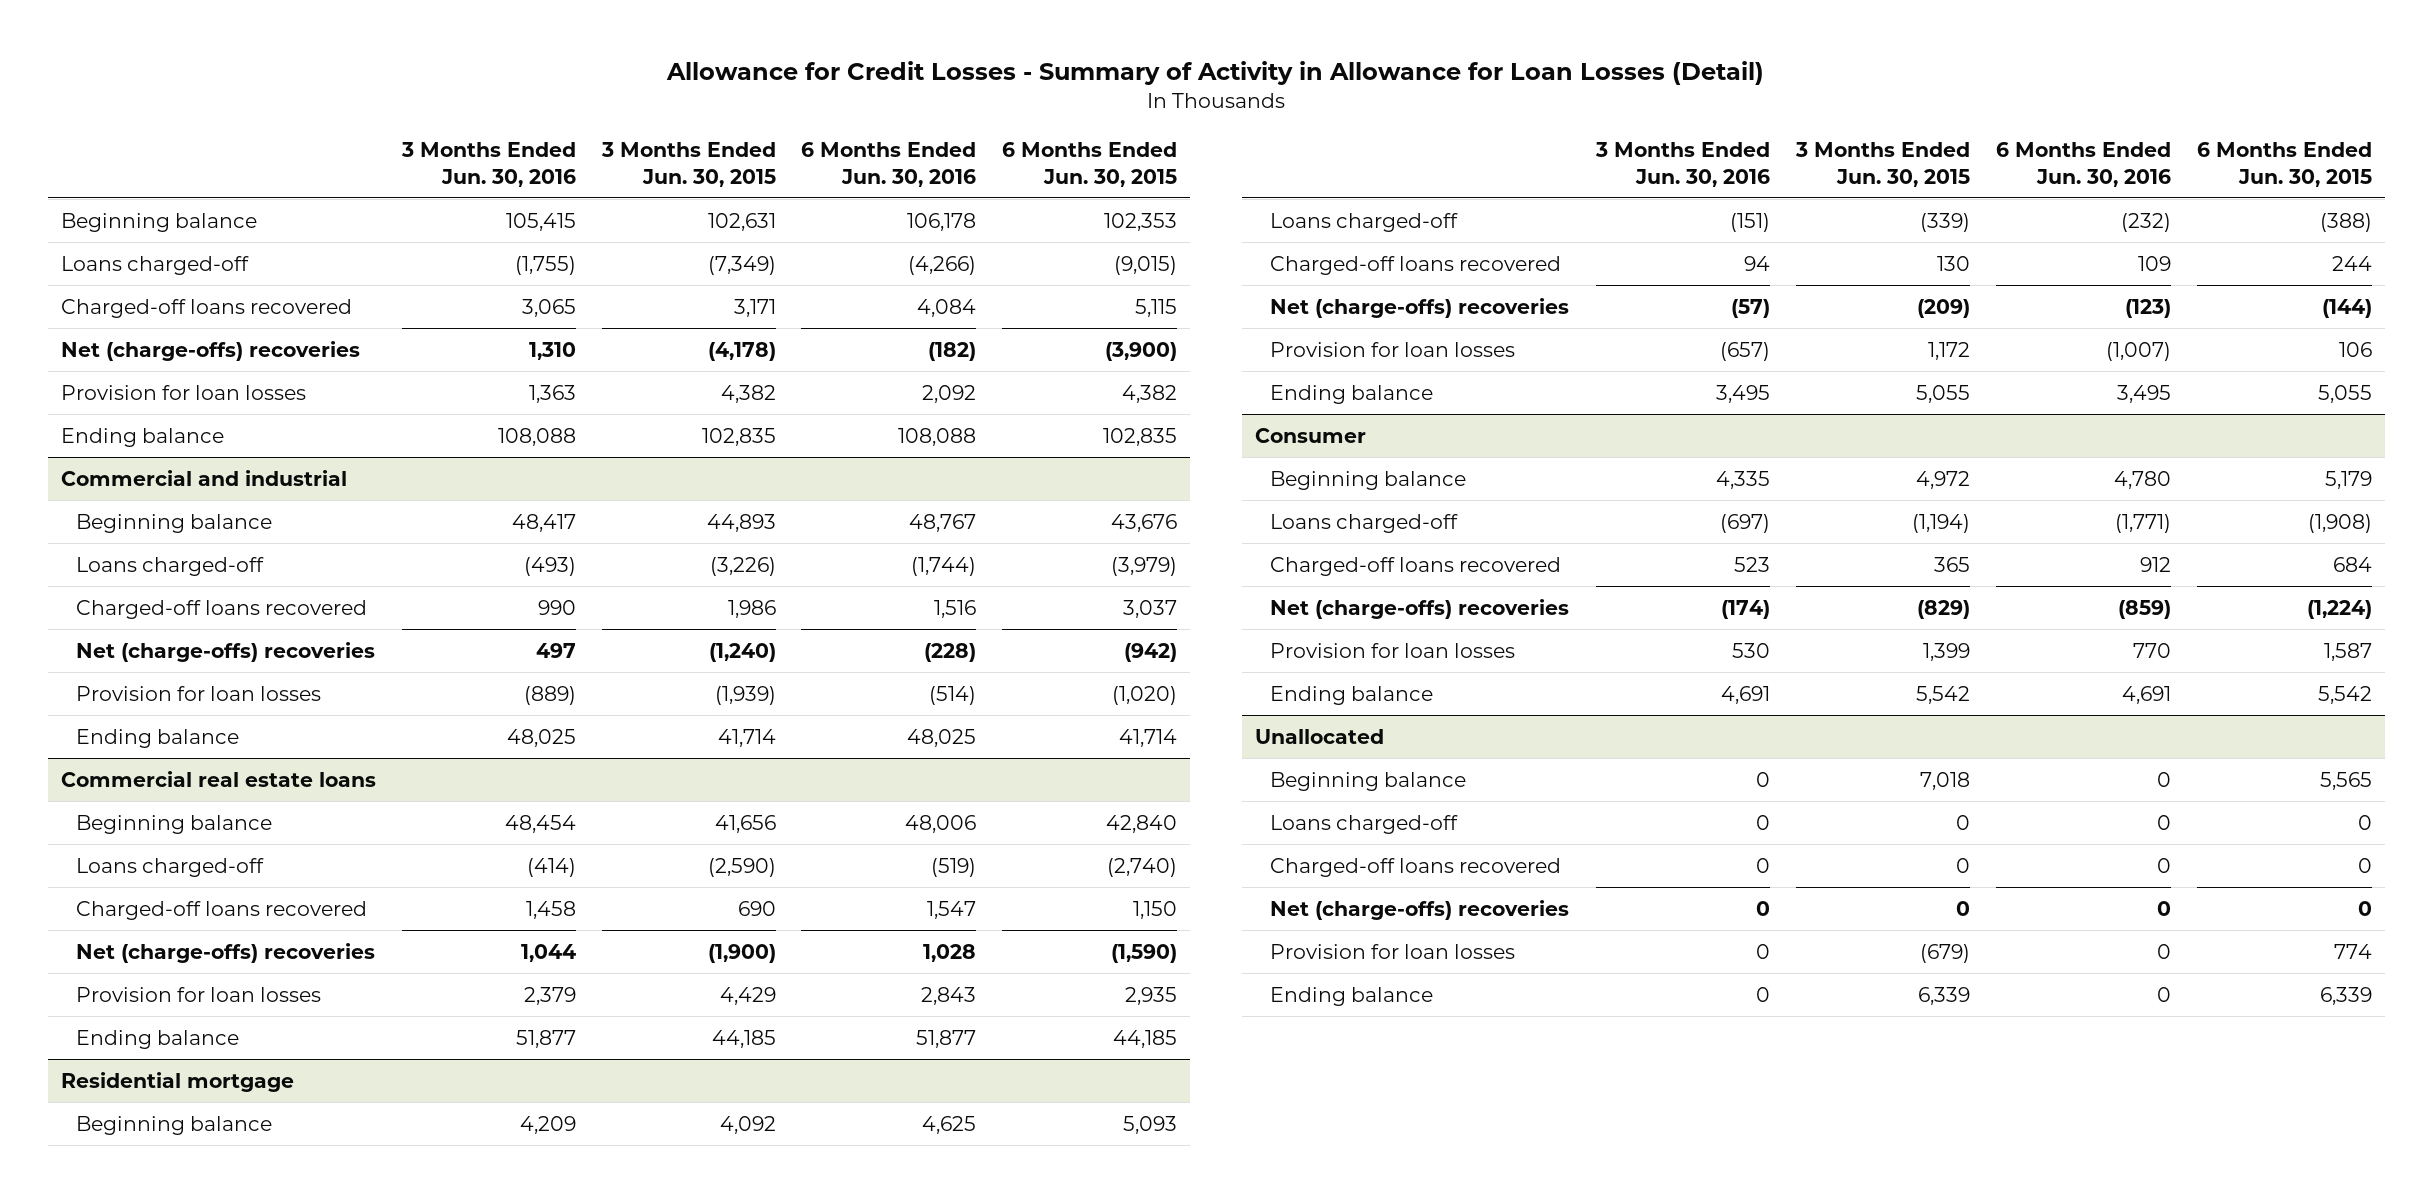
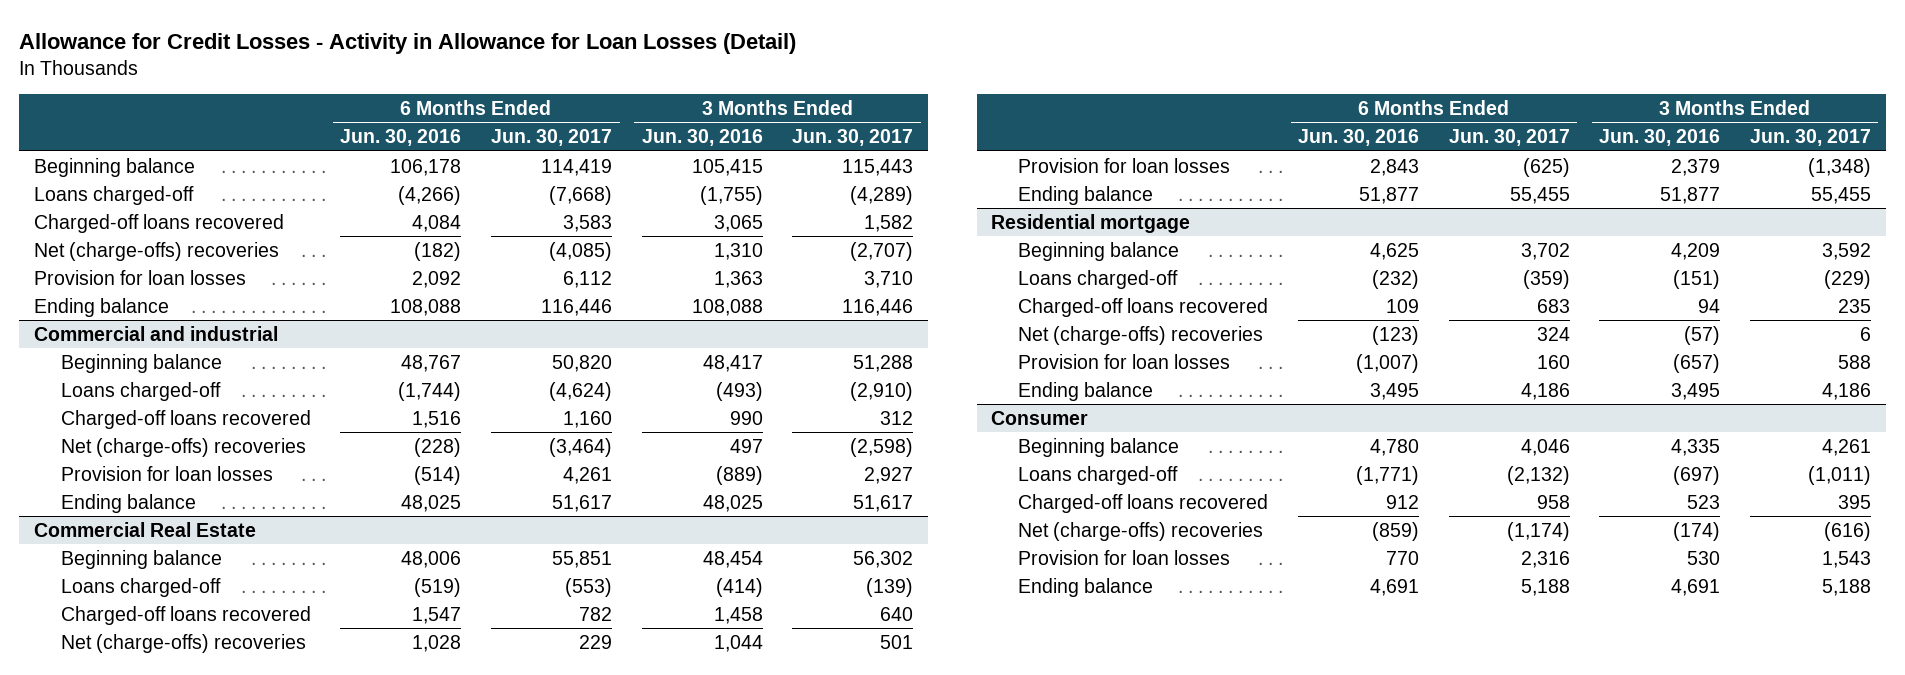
- Allowance for Credit Losses - Summary of Activity in Allowance for Loan Losses (Detail)
+ Allowance for Credit Losses - Activity in Allowance for Loan Losses (Detail)
- | 3 Months Ended Jun. 30, 2016 | 3 Months Ended Jun. 30, 2015 | 6 Months Ended Jun. 30, 2016 | 6 Months Ended Jun. 30, 2015
+ | 6 Months Ended Jun. 30, 2016 | 6 Months Ended Jun. 30, 2017 | 3 Months Ended Jun. 30, 2016 | 3 Months Ended Jun. 30, 2017
- Commercial real estate loans
+ Commercial Real Estate
- Unallocated
- Beginning balance | 0 | 7,018 | 0 | 5,565
- Loans charged-off | 0 | 0 | 0 | 0
- Charged-off loans recovered | 0 | 0 | 0 | 0
- Net (charge-offs) recoveries | 0 | 0 | 0 | 0
- Provision for loan losses | 0 | (679) | 0 | 774
- Ending balance | 0 | 6,339 | 0 | 6,339

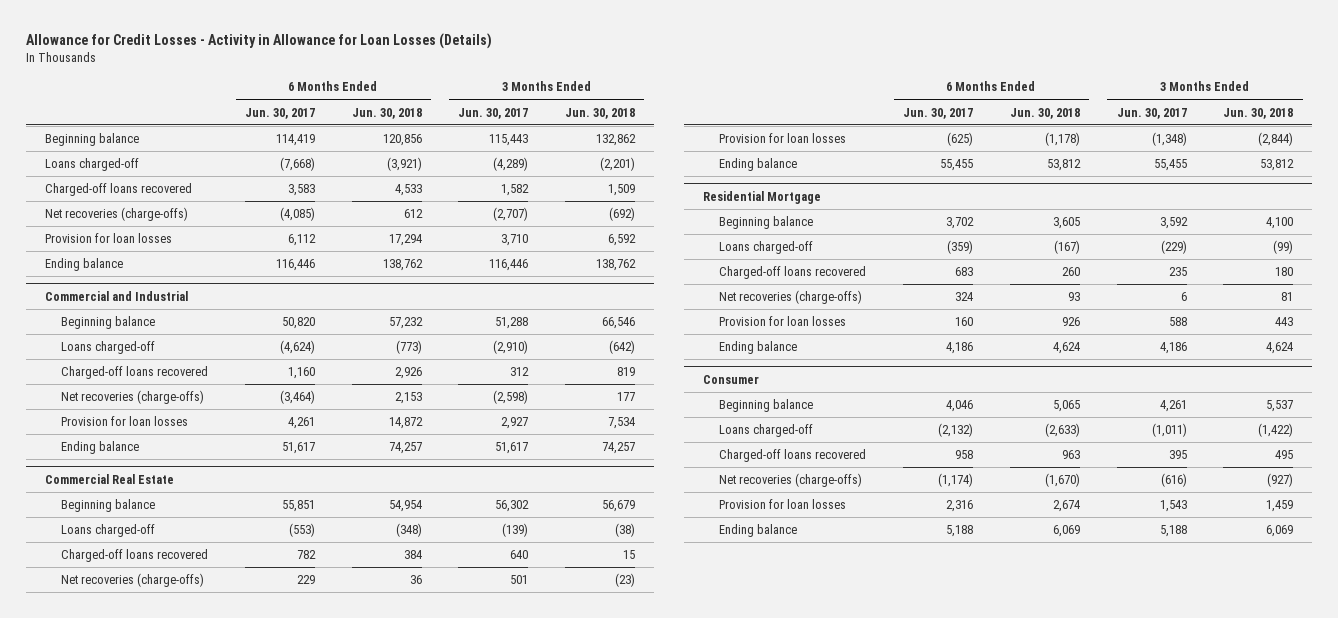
- Allowance for Credit Losses - Activity in Allowance for Loan Losses (Detail)
+ Allowance for Credit Losses - Activity in Allowance for Loan Losses (Details)
- | 6 Months Ended Jun. 30, 2016 | 6 Months Ended Jun. 30, 2017 | 3 Months Ended Jun. 30, 2016 | 3 Months Ended Jun. 30, 2017
+ | 6 Months Ended Jun. 30, 2017 | 6 Months Ended Jun. 30, 2018 | 3 Months Ended Jun. 30, 2017 | 3 Months Ended Jun. 30, 2018
- Net (charge-offs) recoveries | (182) | (4,085) | 1,310 | (2,707)
+ Net recoveries (charge-offs) | (4,085) | 612 | (2,707) | (692)
- Commercial and industrial
+ Commercial and Industrial
- Net (charge-offs) recoveries | (228) | (3,464) | 497 | (2,598)
+ Net recoveries (charge-offs) | (3,464) | 2,153 | (2,598) | 177
@ Commercial Real Estate
- Net (charge-offs) recoveries | 1,028 | 229 | 1,044 | 501
+ Net recoveries (charge-offs) | 229 | 36 | 501 | (23)
- Residential mortgage
+ Residential Mortgage
- Net (charge-offs) recoveries | (123) | 324 | (57) | 6
+ Net recoveries (charge-offs) | 324 | 93 | 6 | 81
@ Consumer
- Net (charge-offs) recoveries | (859) | (1,174) | (174) | (616)
+ Net recoveries (charge-offs) | (1,174) | (1,670) | (616) | (927)

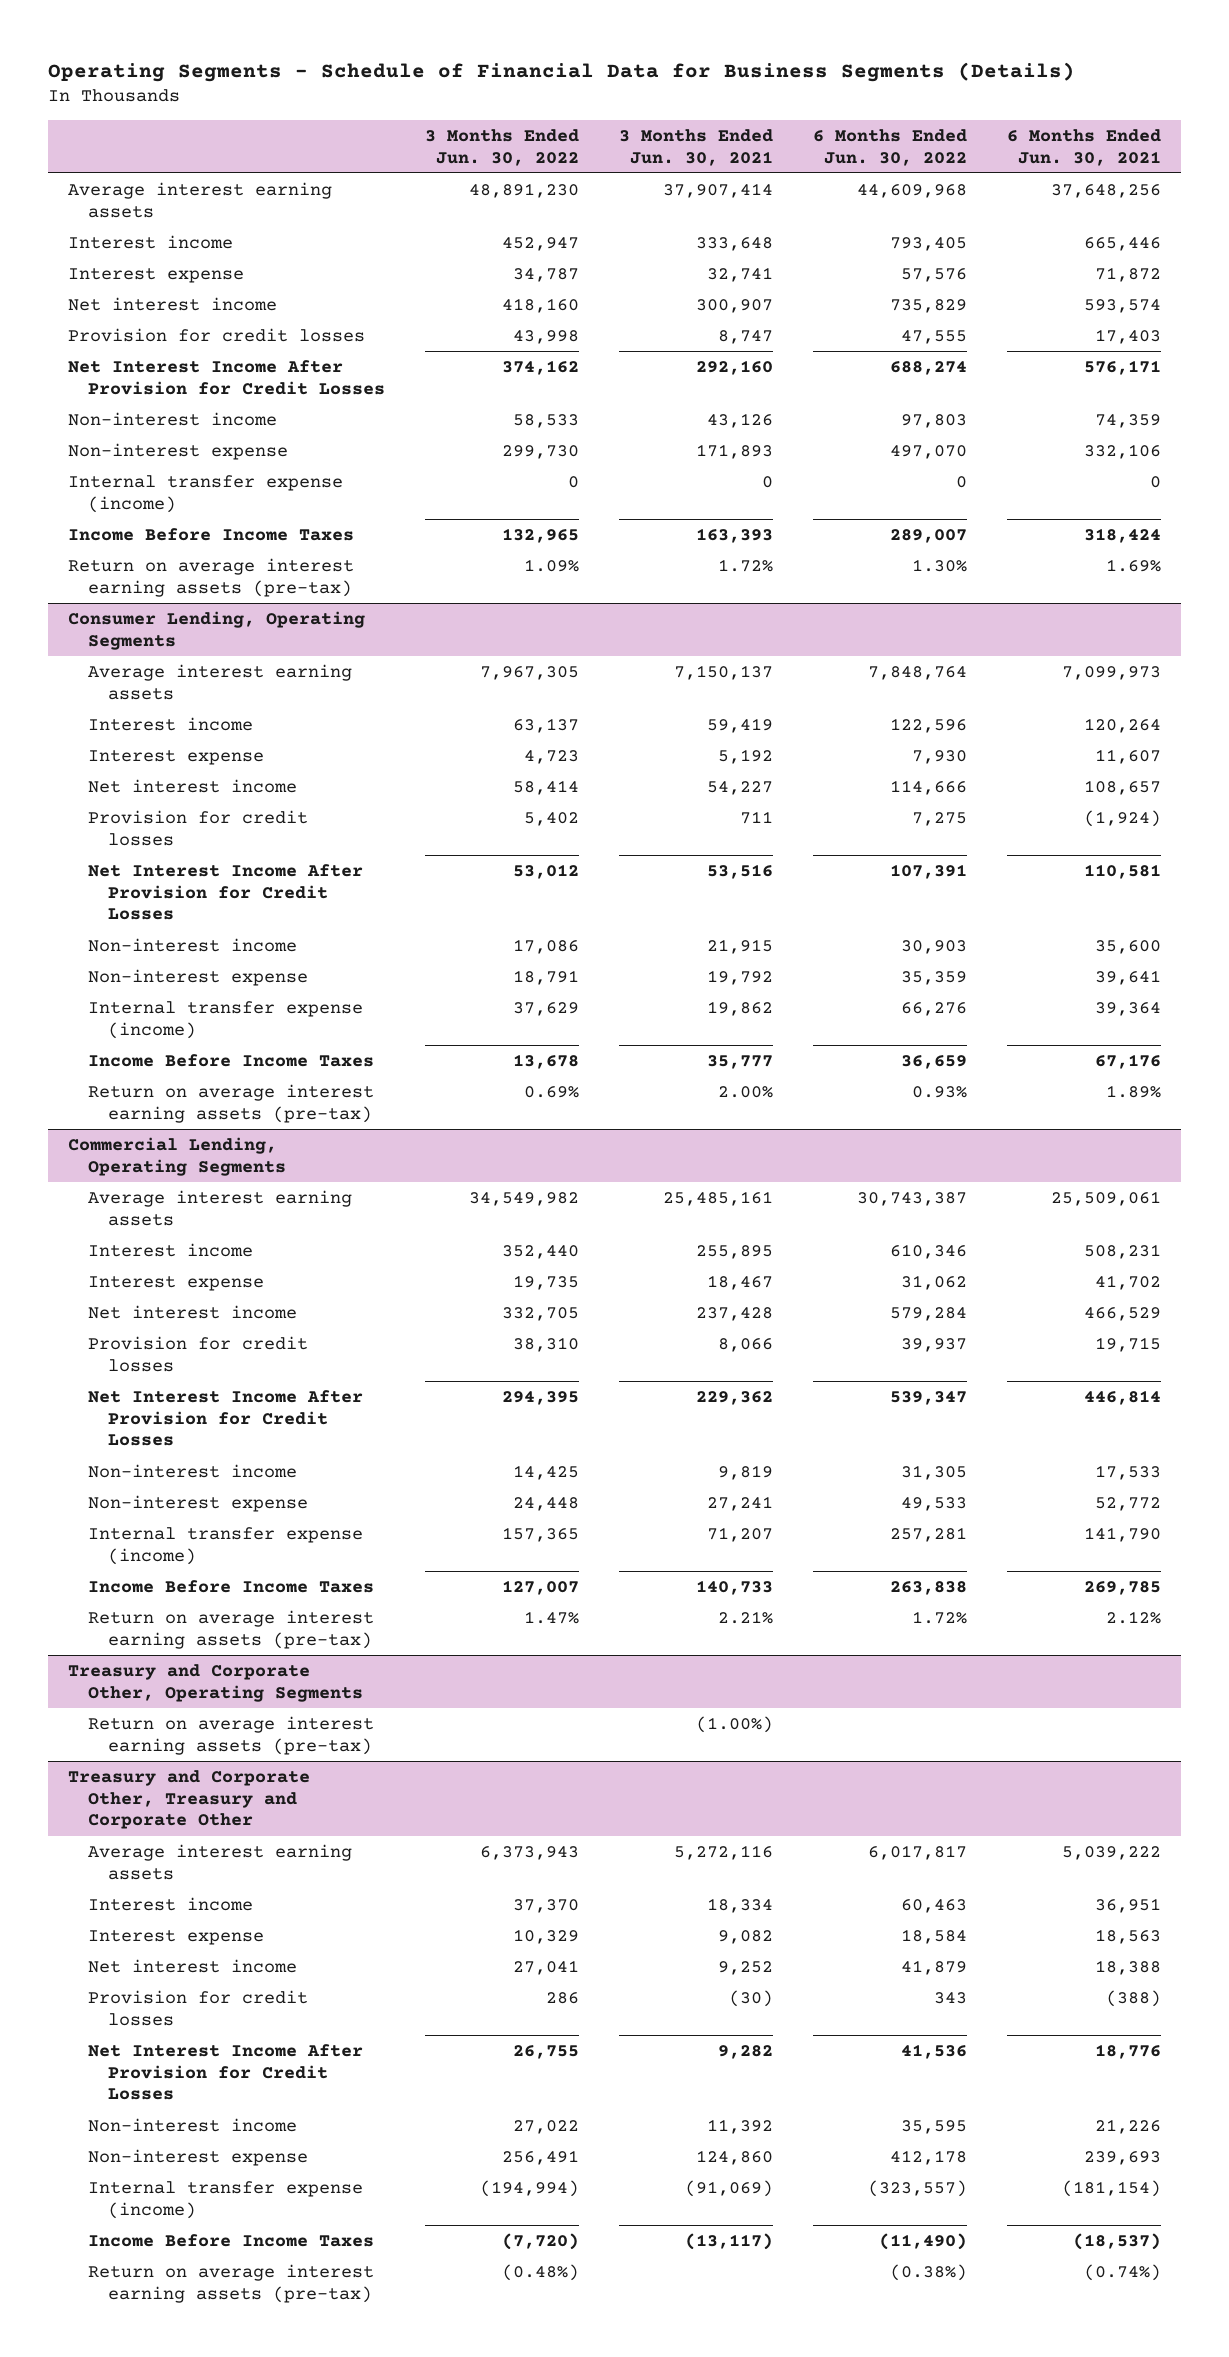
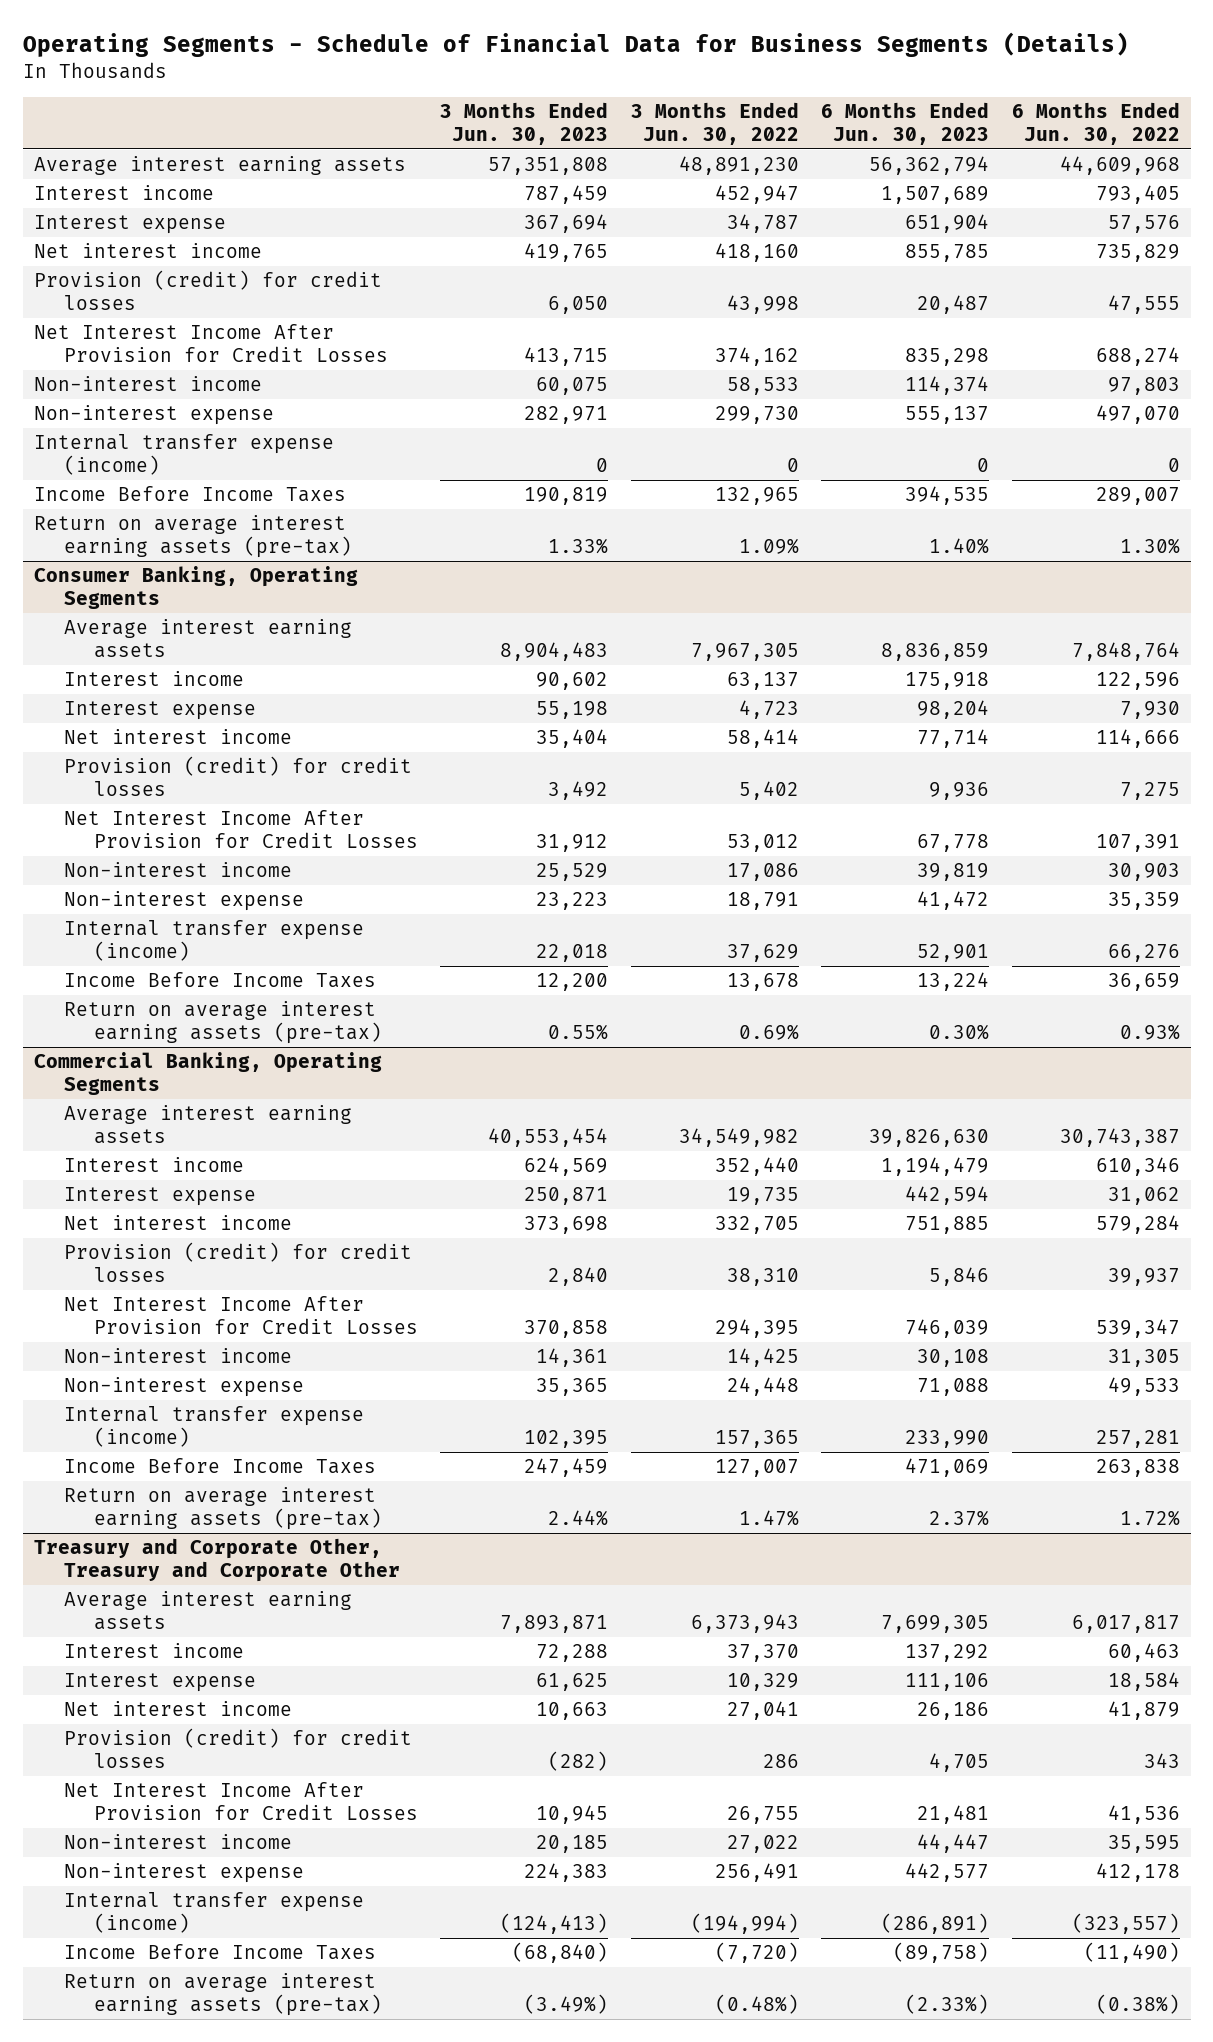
- | 3 Months Ended Jun. 30, 2022 | 3 Months Ended Jun. 30, 2021 | 6 Months Ended Jun. 30, 2022 | 6 Months Ended Jun. 30, 2021
+ | 3 Months Ended Jun. 30, 2023 | 3 Months Ended Jun. 30, 2022 | 6 Months Ended Jun. 30, 2023 | 6 Months Ended Jun. 30, 2022
- Provision for credit losses | 43,998 | 8,747 | 47,555 | 17,403
+ Provision (credit) for credit losses | 6,050 | 43,998 | 20,487 | 47,555
- Consumer Lending, Operating Segments
+ Consumer Banking, Operating Segments
- Provision for credit losses | 5,402 | 711 | 7,275 | (1,924)
+ Provision (credit) for credit losses | 3,492 | 5,402 | 9,936 | 7,275
- Commercial Lending, Operating Segments
+ Commercial Banking, Operating Segments
- Provision for credit losses | 38,310 | 8,066 | 39,937 | 19,715
+ Provision (credit) for credit losses | 2,840 | 38,310 | 5,846 | 39,937
- Treasury and Corporate Other, Operating Segments
- Return on average interest earning assets (pre-tax) | | (1.00%) | |
@ Treasury and Corporate Other, Treasury and Corporate Other
- Provision for credit losses | 286 | (30) | 343 | (388)
+ Provision (credit) for credit losses | (282) | 286 | 4,705 | 343

